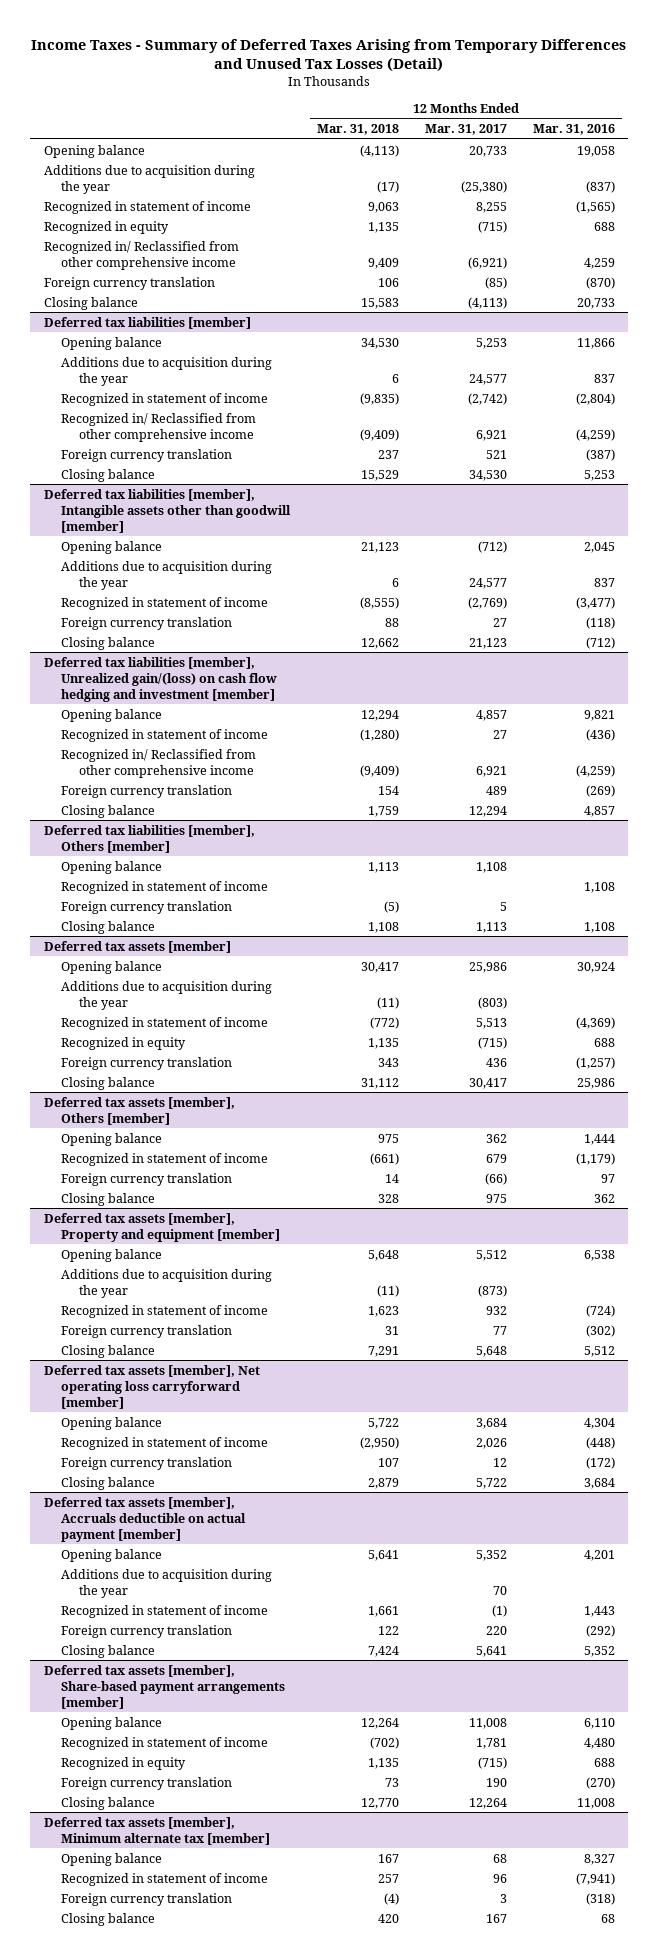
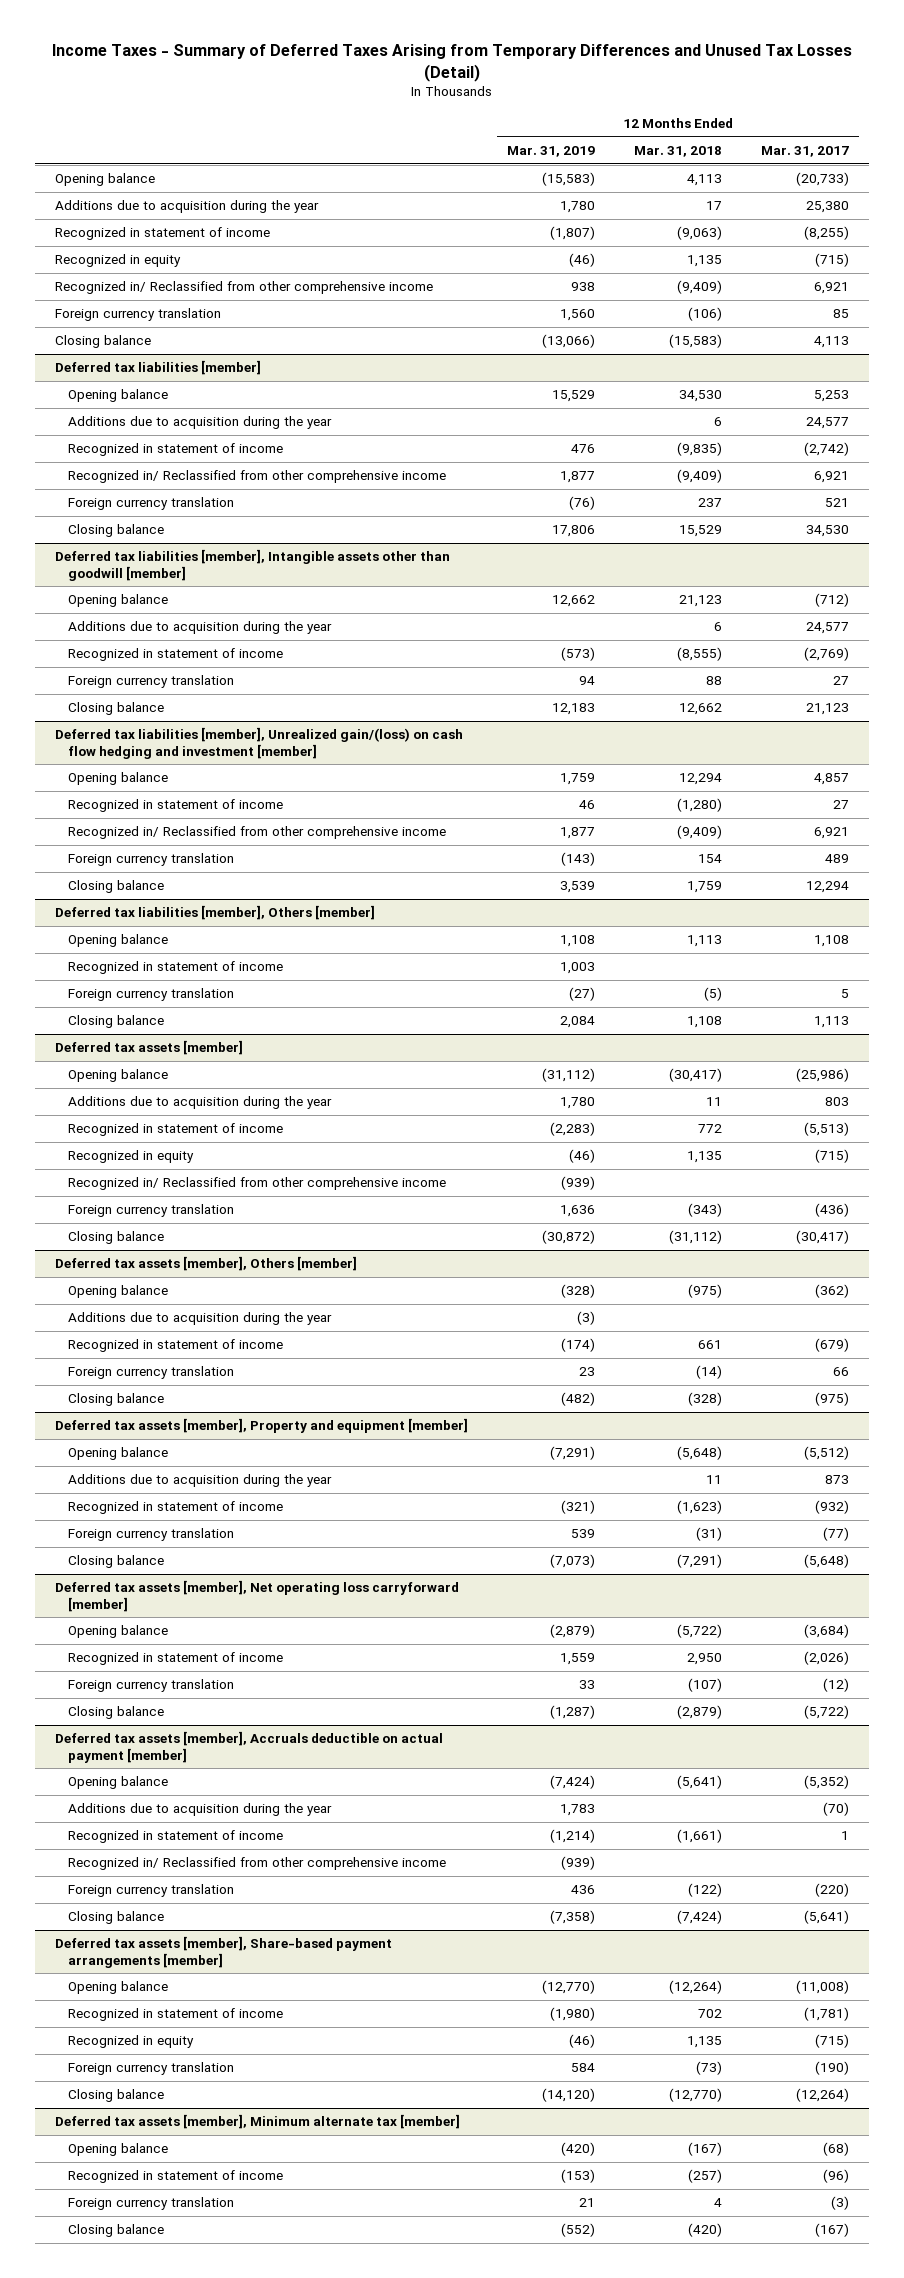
- | 12 Months Ended Mar. 31, 2018 | 12 Months Ended Mar. 31, 2017 | 12 Months Ended Mar. 31, 2016
+ | 12 Months Ended Mar. 31, 2019 | 12 Months Ended Mar. 31, 2018 | 12 Months Ended Mar. 31, 2017
- Opening balance | (4,113) | 20,733 | 19,058
- Additions due to acquisition during the year | (17) | (25,380) | (837)
- Recognized in statement of income | 9,063 | 8,255 | (1,565)
+ Opening balance | (15,583) | 4,113 | (20,733)
+ Additions due to acquisition during the year | 1,780 | 17 | 25,380
+ Recognized in statement of income | (1,807) | (9,063) | (8,255)
- Recognized in/ Reclassified from other comprehensive income | 9,409 | (6,921) | 4,259
- Foreign currency translation | 106 | (85) | (870)
- Closing balance | 15,583 | (4,113) | 20,733
+ Recognized in/ Reclassified from other comprehensive income | 938 | (9,409) | 6,921
+ Foreign currency translation | 1,560 | (106) | 85
+ Closing balance | (13,066) | (15,583) | 4,113
@ Deferred tax assets [member]
- Opening balance | 30,417 | 25,986 | 30,924
- Additions due to acquisition during the year | (11) | (803) |
- Recognized in statement of income | (772) | 5,513 | (4,369)
+ Opening balance | (31,112) | (30,417) | (25,986)
+ Additions due to acquisition during the year | 1,780 | 11 | 803
+ Recognized in statement of income | (2,283) | 772 | (5,513)
- Foreign currency translation | 343 | 436 | (1,257)
- Closing balance | 31,112 | 30,417 | 25,986
+ Recognized in/ Reclassified from other comprehensive income | (939) | |
+ Foreign currency translation | 1,636 | (343) | (436)
+ Closing balance | (30,872) | (31,112) | (30,417)
@ Deferred tax assets [member], Others [member]
- Opening balance | 975 | 362 | 1,444
- Recognized in statement of income | (661) | 679 | (1,179)
- Foreign currency translation | 14 | (66) | 97
- Closing balance | 328 | 975 | 362
+ Opening balance | (328) | (975) | (362)
+ Additions due to acquisition during the year | (3) | |
+ Recognized in statement of income | (174) | 661 | (679)
+ Foreign currency translation | 23 | (14) | 66
+ Closing balance | (482) | (328) | (975)
@ Deferred tax assets [member], Property and equipment [member]
- Opening balance | 5,648 | 5,512 | 6,538
- Additions due to acquisition during the year | (11) | (873) |
- Recognized in statement of income | 1,623 | 932 | (724)
- Foreign currency translation | 31 | 77 | (302)
- Closing balance | 7,291 | 5,648 | 5,512
+ Opening balance | (7,291) | (5,648) | (5,512)
+ Additions due to acquisition during the year | | 11 | 873
+ Recognized in statement of income | (321) | (1,623) | (932)
+ Foreign currency translation | 539 | (31) | (77)
+ Closing balance | (7,073) | (7,291) | (5,648)
@ Deferred tax assets [member], Net operating loss carryforward [member]
- Opening balance | 5,722 | 3,684 | 4,304
- Recognized in statement of income | (2,950) | 2,026 | (448)
- Foreign currency translation | 107 | 12 | (172)
- Closing balance | 2,879 | 5,722 | 3,684
+ Opening balance | (2,879) | (5,722) | (3,684)
+ Recognized in statement of income | 1,559 | 2,950 | (2,026)
+ Foreign currency translation | 33 | (107) | (12)
+ Closing balance | (1,287) | (2,879) | (5,722)
@ Deferred tax assets [member], Accruals deductible on actual payment [member]
- Opening balance | 5,641 | 5,352 | 4,201
- Additions due to acquisition during the year | | 70 |
- Recognized in statement of income | 1,661 | (1) | 1,443
- Foreign currency translation | 122 | 220 | (292)
- Closing balance | 7,424 | 5,641 | 5,352
+ Opening balance | (7,424) | (5,641) | (5,352)
+ Additions due to acquisition during the year | 1,783 | | (70)
+ Recognized in statement of income | (1,214) | (1,661) | 1
+ Recognized in/ Reclassified from other comprehensive income | (939) | |
+ Foreign currency translation | 436 | (122) | (220)
+ Closing balance | (7,358) | (7,424) | (5,641)
@ Deferred tax assets [member], Share-based payment arrangements [member]
- Opening balance | 12,264 | 11,008 | 6,110
- Recognized in statement of income | (702) | 1,781 | 4,480
+ Opening balance | (12,770) | (12,264) | (11,008)
+ Recognized in statement of income | (1,980) | 702 | (1,781)
- Foreign currency translation | 73 | 190 | (270)
- Closing balance | 12,770 | 12,264 | 11,008
+ Foreign currency translation | 584 | (73) | (190)
+ Closing balance | (14,120) | (12,770) | (12,264)
@ Deferred tax assets [member], Minimum alternate tax [member]
- Opening balance | 167 | 68 | 8,327
- Recognized in statement of income | 257 | 96 | (7,941)
- Foreign currency translation | (4) | 3 | (318)
- Closing balance | 420 | 167 | 68
+ Opening balance | (420) | (167) | (68)
+ Recognized in statement of income | (153) | (257) | (96)
+ Foreign currency translation | 21 | 4 | (3)
+ Closing balance | (552) | (420) | (167)

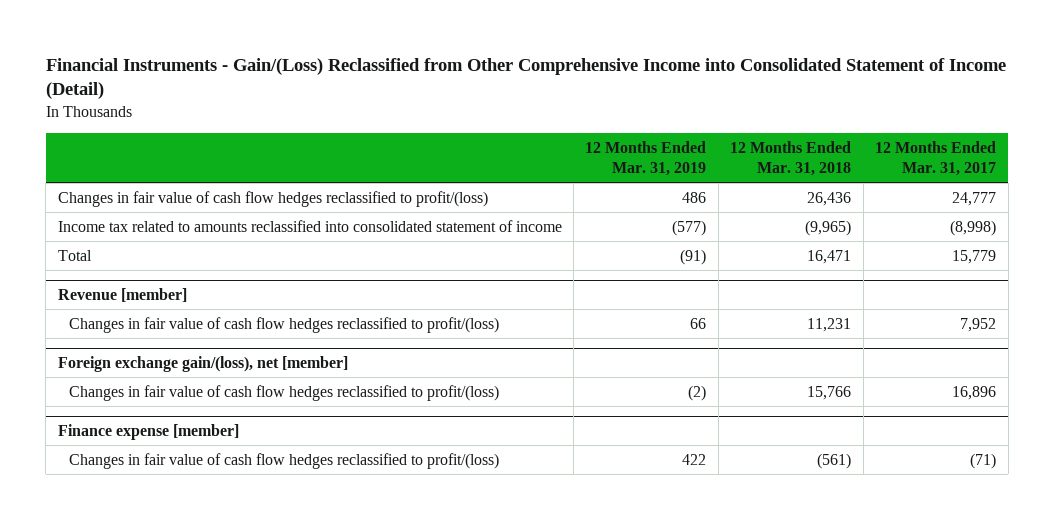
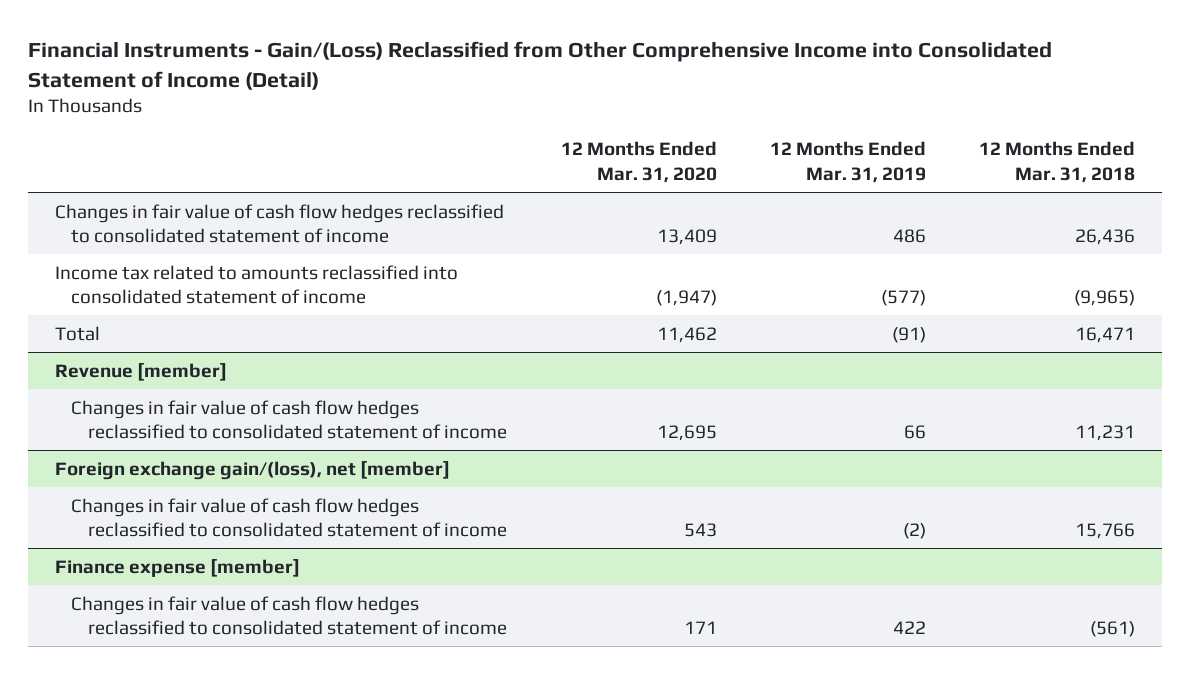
- | 12 Months Ended Mar. 31, 2019 | 12 Months Ended Mar. 31, 2018 | 12 Months Ended Mar. 31, 2017
+ | 12 Months Ended Mar. 31, 2020 | 12 Months Ended Mar. 31, 2019 | 12 Months Ended Mar. 31, 2018
- Changes in fair value of cash flow hedges reclassified to profit/(loss) | 486 | 26,436 | 24,777
+ Changes in fair value of cash flow hedges reclassified to consolidated statement of income | 13,409 | 486 | 26,436
@ Revenue [member]
- Changes in fair value of cash flow hedges reclassified to profit/(loss) | 66 | 11,231 | 7,952
+ Changes in fair value of cash flow hedges reclassified to consolidated statement of income | 12,695 | 66 | 11,231
@ Foreign exchange gain/(loss), net [member]
- Changes in fair value of cash flow hedges reclassified to profit/(loss) | (2) | 15,766 | 16,896
+ Changes in fair value of cash flow hedges reclassified to consolidated statement of income | 543 | (2) | 15,766
@ Finance expense [member]
- Changes in fair value of cash flow hedges reclassified to profit/(loss) | 422 | (561) | (71)
+ Changes in fair value of cash flow hedges reclassified to consolidated statement of income | 171 | 422 | (561)

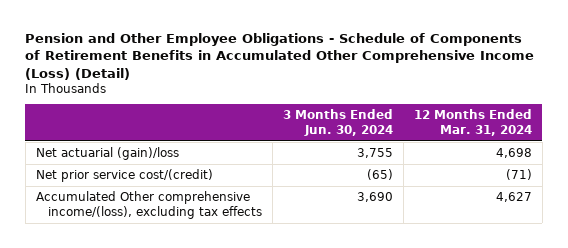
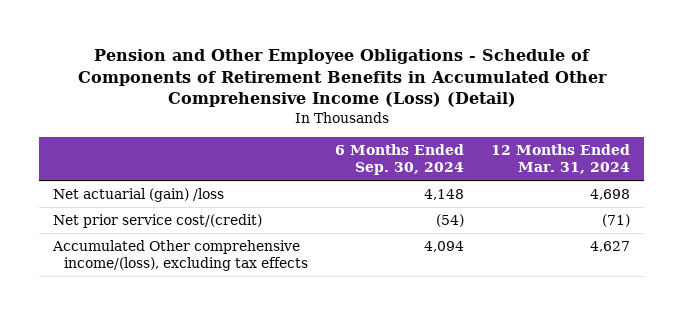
- | 3 Months Ended Jun. 30, 2024 | 12 Months Ended Mar. 31, 2024
+ | 6 Months Ended Sep. 30, 2024 | 12 Months Ended Mar. 31, 2024
- Net actuarial (gain)/loss | 3,755 | 4,698
+ Net actuarial (gain) /loss | 4,148 | 4,698

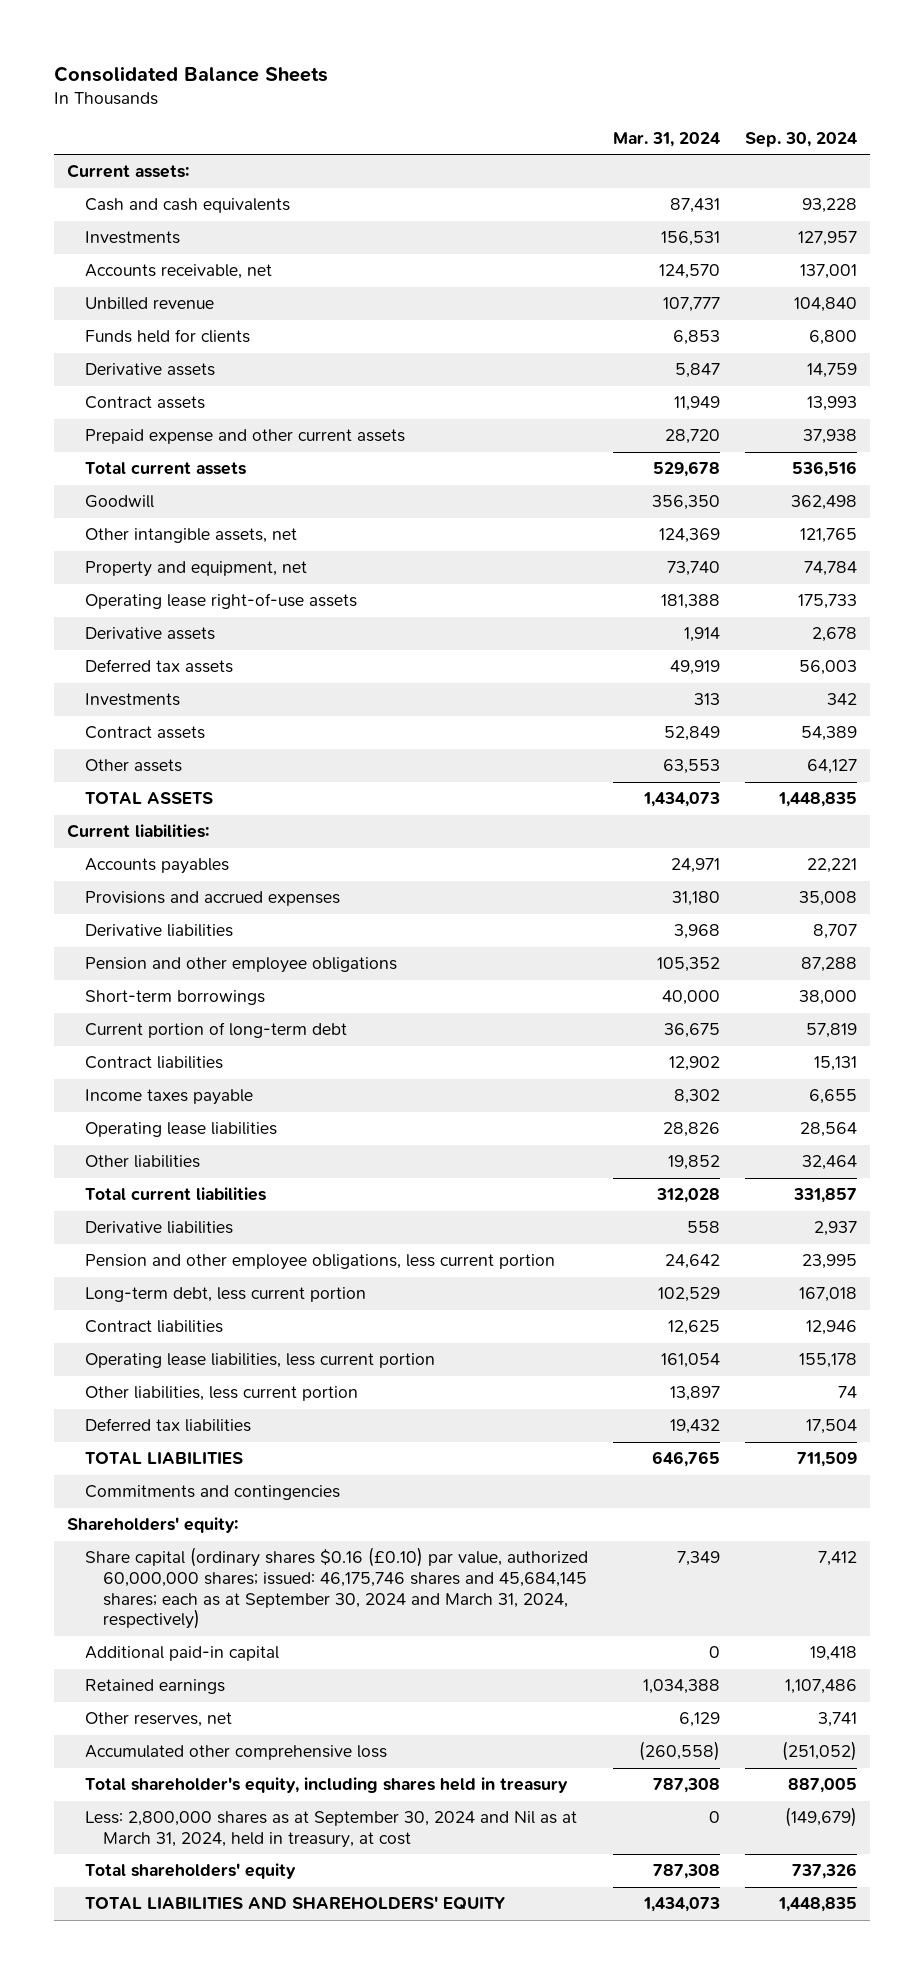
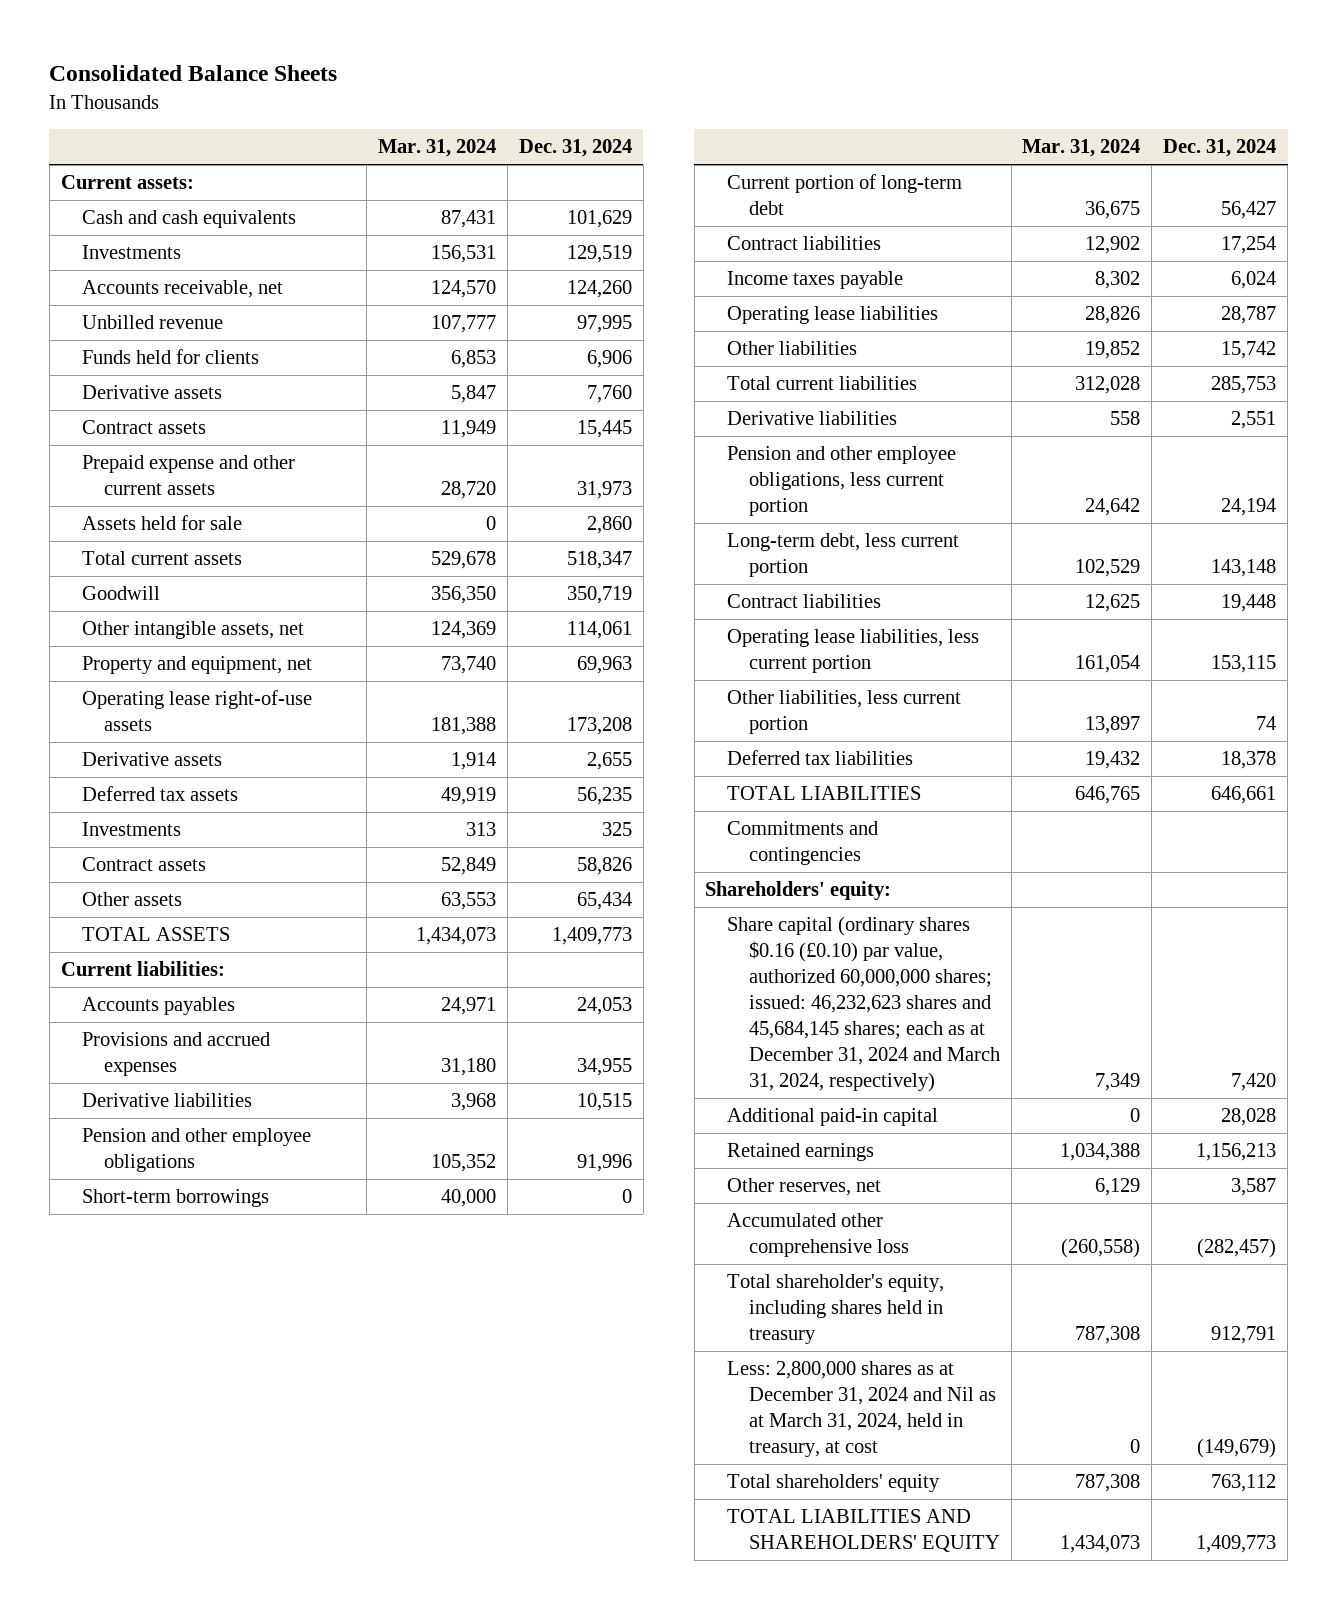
- | Mar. 31, 2024 | Sep. 30, 2024
+ | Mar. 31, 2024 | Dec. 31, 2024
+ Assets held for sale | 0 | 2,860
- Share capital (ordinary shares $0.16 (£0.10) par value, authorized 60,000,000 shares; issued: 46,175,746 shares and 45,684,145 shares; each as at September 30, 2024 and March 31, 2024, respectively) | 7,349 | 7,412
+ Share capital (ordinary shares $0.16 (£0.10) par value, authorized 60,000,000 shares; issued: 46,232,623 shares and 45,684,145 shares; each as at December 31, 2024 and March 31, 2024, respectively) | 7,349 | 7,420
- Less: 2,800,000 shares as at September 30, 2024 and Nil as at March 31, 2024, held in treasury, at cost | 0 | (149,679)
+ Less: 2,800,000 shares as at December 31, 2024 and Nil as at March 31, 2024, held in treasury, at cost | 0 | (149,679)

